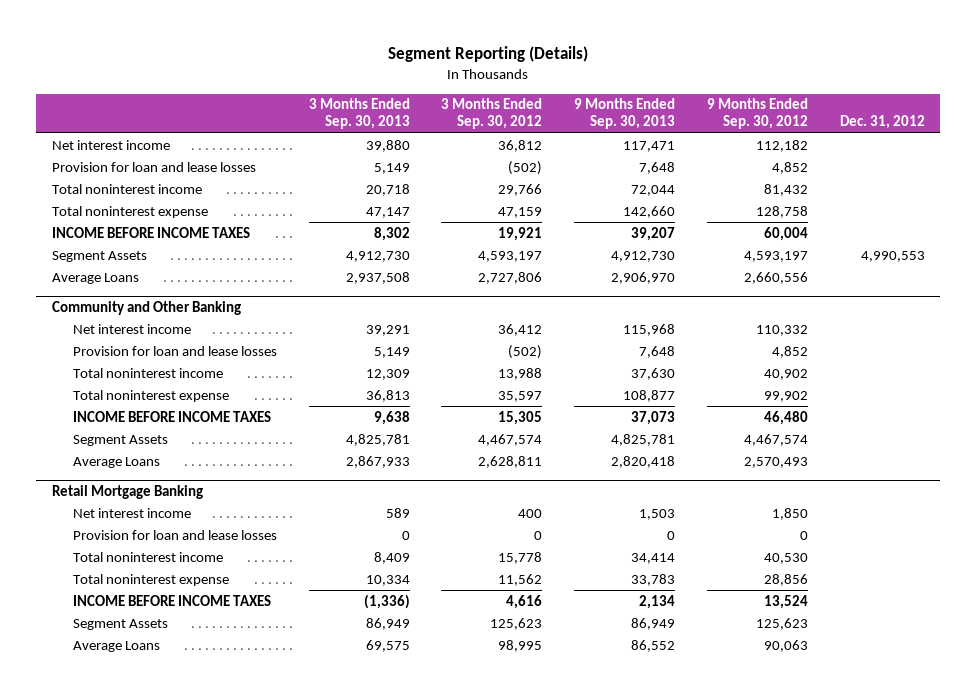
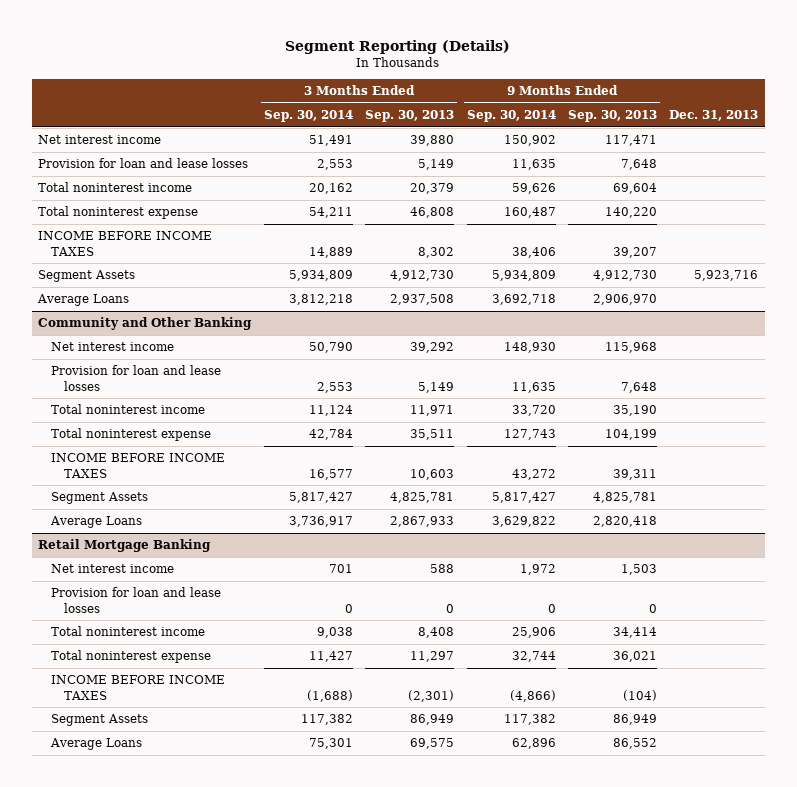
- | 3 Months Ended Sep. 30, 2013 | 3 Months Ended Sep. 30, 2012 | 9 Months Ended Sep. 30, 2013 | 9 Months Ended Sep. 30, 2012 | Dec. 31, 2012
+ | 3 Months Ended Sep. 30, 2014 | 3 Months Ended Sep. 30, 2013 | 9 Months Ended Sep. 30, 2014 | 9 Months Ended Sep. 30, 2013 | Dec. 31, 2013
- Total noninterest income | 20,718 | 29,766 | 72,044 | 81,432 |
- Total noninterest expense | 47,147 | 47,159 | 142,660 | 128,758 |
+ Total noninterest income | 20,162 | 20,379 | 59,626 | 69,604 |
+ Total noninterest expense | 54,211 | 46,808 | 160,487 | 140,220 |
@ Community and Other Banking
- Net interest income | 39,291 | 36,412 | 115,968 | 110,332 |
+ Net interest income | 50,790 | 39,292 | 148,930 | 115,968 |
- Total noninterest income | 12,309 | 13,988 | 37,630 | 40,902 |
- Total noninterest expense | 36,813 | 35,597 | 108,877 | 99,902 |
- INCOME BEFORE INCOME TAXES | 9,638 | 15,305 | 37,073 | 46,480 |
+ Total noninterest income | 11,124 | 11,971 | 33,720 | 35,190 |
+ Total noninterest expense | 42,784 | 35,511 | 127,743 | 104,199 |
+ INCOME BEFORE INCOME TAXES | 16,577 | 10,603 | 43,272 | 39,311 |
@ Retail Mortgage Banking
- Net interest income | 589 | 400 | 1,503 | 1,850 |
+ Net interest income | 701 | 588 | 1,972 | 1,503 |
- Total noninterest income | 8,409 | 15,778 | 34,414 | 40,530 |
- Total noninterest expense | 10,334 | 11,562 | 33,783 | 28,856 |
- INCOME BEFORE INCOME TAXES | (1,336) | 4,616 | 2,134 | 13,524 |
+ Total noninterest income | 9,038 | 8,408 | 25,906 | 34,414 |
+ Total noninterest expense | 11,427 | 11,297 | 32,744 | 36,021 |
+ INCOME BEFORE INCOME TAXES | (1,688) | (2,301) | (4,866) | (104) |

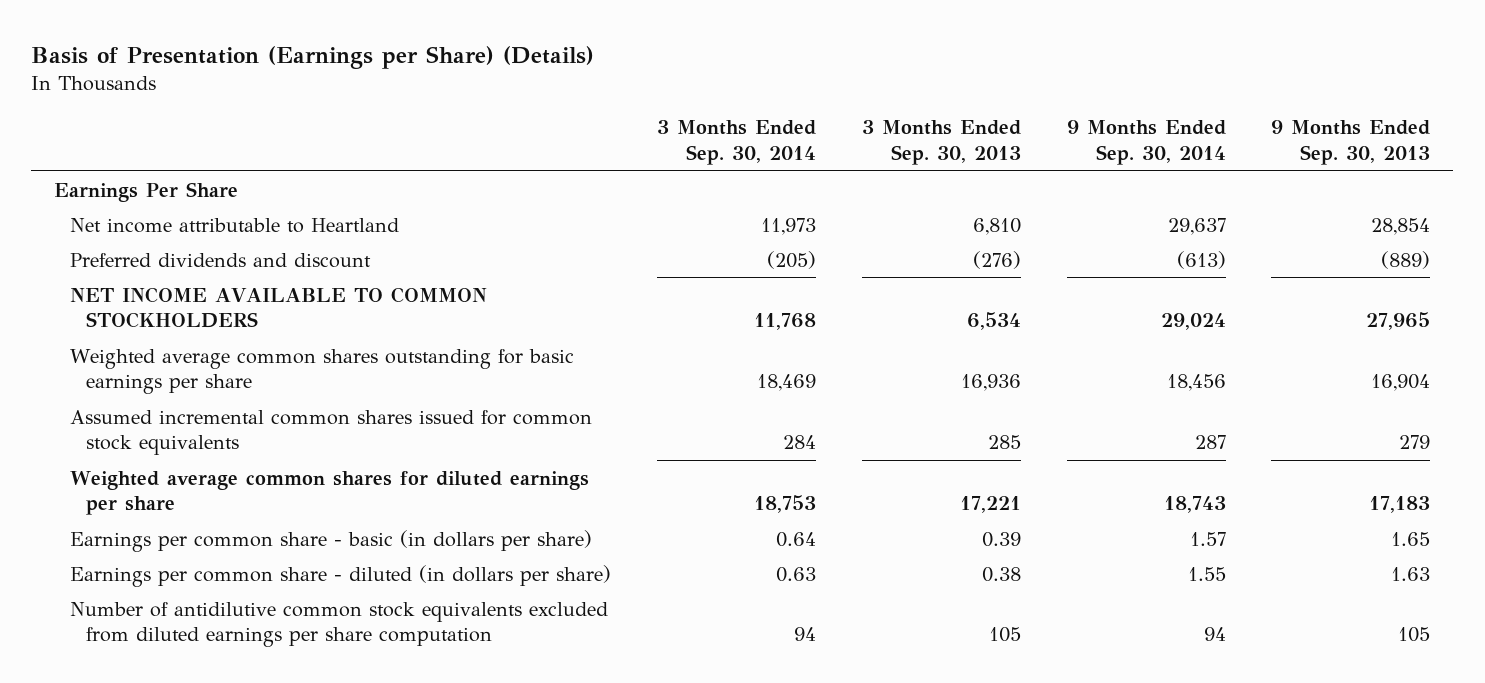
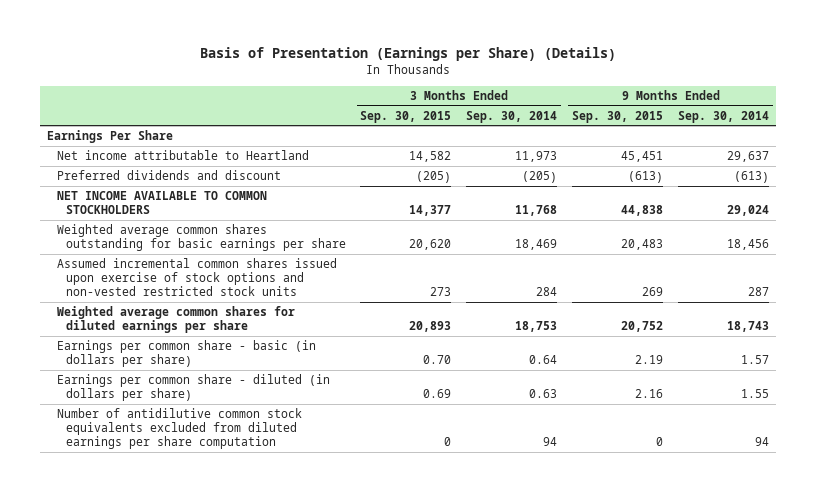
- | 3 Months Ended Sep. 30, 2014 | 3 Months Ended Sep. 30, 2013 | 9 Months Ended Sep. 30, 2014 | 9 Months Ended Sep. 30, 2013
+ | 3 Months Ended Sep. 30, 2015 | 3 Months Ended Sep. 30, 2014 | 9 Months Ended Sep. 30, 2015 | 9 Months Ended Sep. 30, 2014
- Assumed incremental common shares issued for common stock equivalents | 284 | 285 | 287 | 279
+ Assumed incremental common shares issued upon exercise of stock options and non-vested restricted stock units | 273 | 284 | 269 | 287

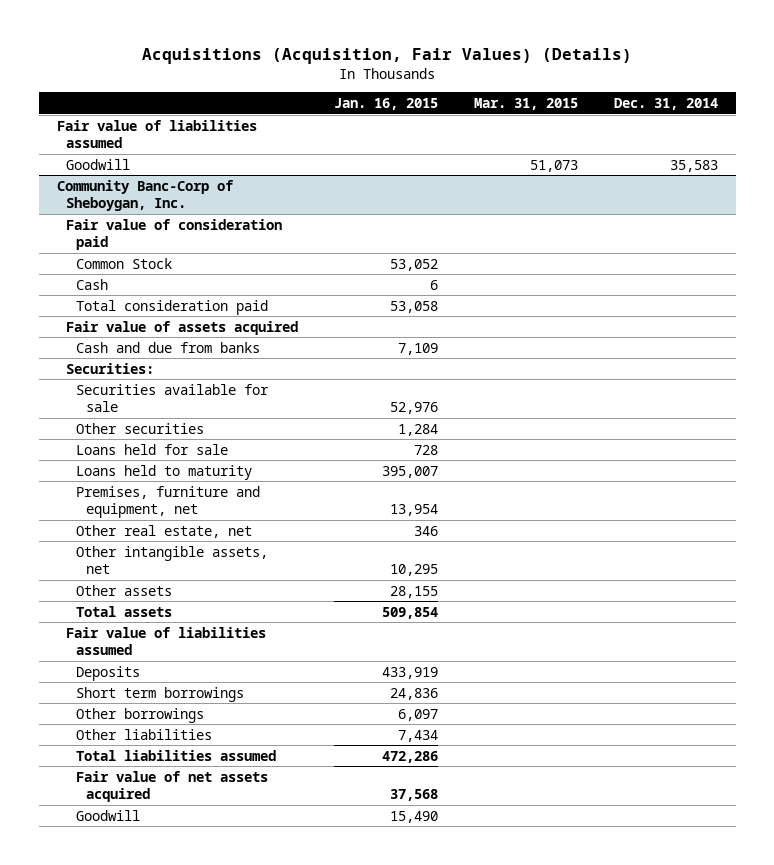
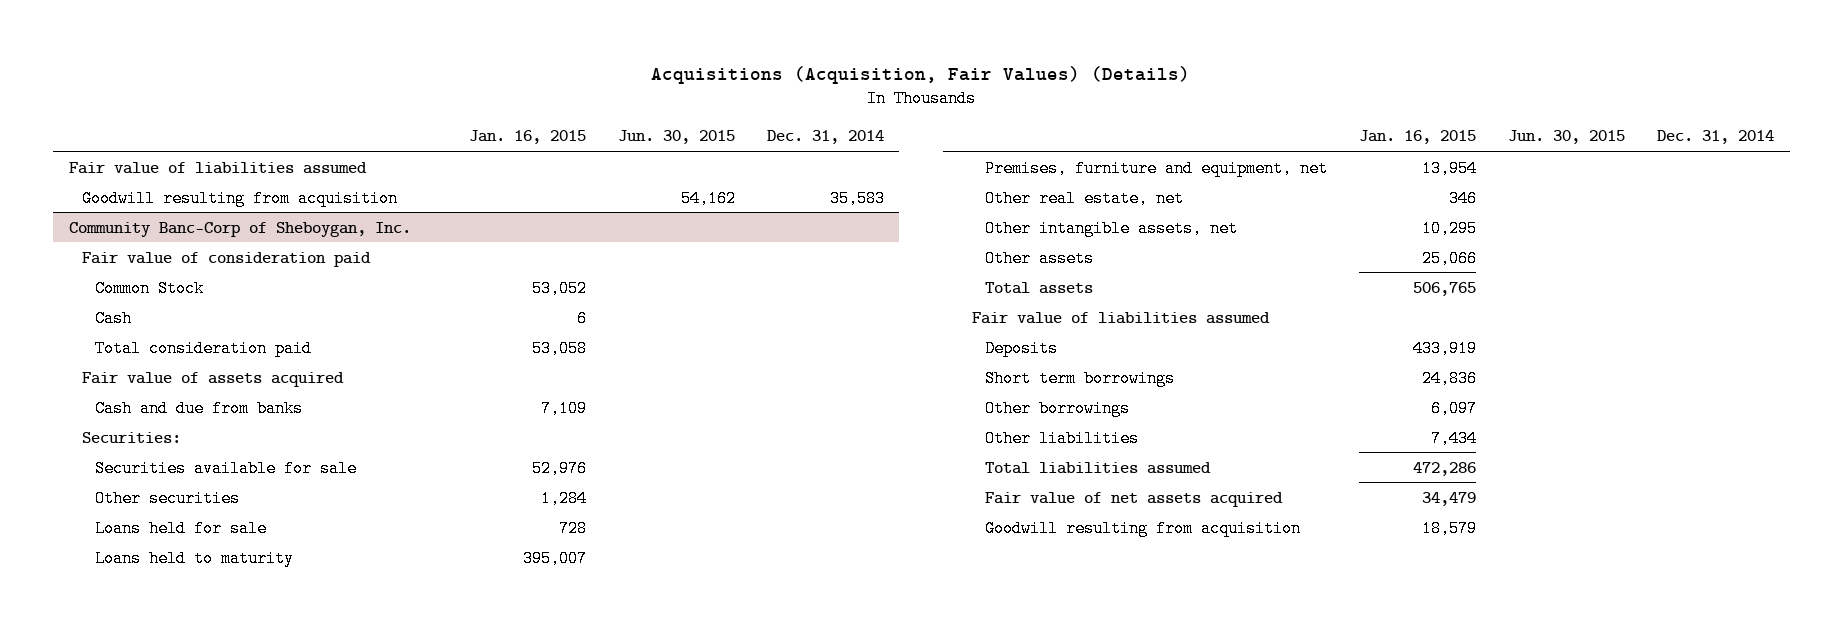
- | Jan. 16, 2015 | Mar. 31, 2015 | Dec. 31, 2014
+ | Jan. 16, 2015 | Jun. 30, 2015 | Dec. 31, 2014
- Goodwill | | 51,073 | 35,583
+ Goodwill resulting from acquisition | | 54,162 | 35,583
@ Community Banc-Corp of Sheboygan, Inc.
- Other assets | 28,155 | |
- Total assets | 509,854 | |
+ Other assets | 25,066 | |
+ Total assets | 506,765 | |
- Fair value of net assets acquired | 37,568 | |
- Goodwill | 15,490 | |
+ Fair value of net assets acquired | 34,479 | |
+ Goodwill resulting from acquisition | 18,579 | |

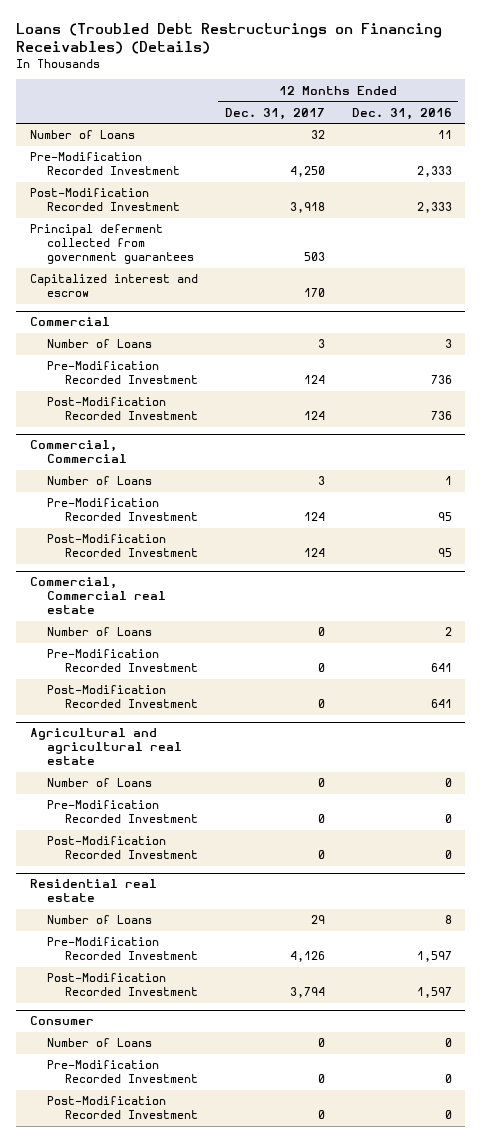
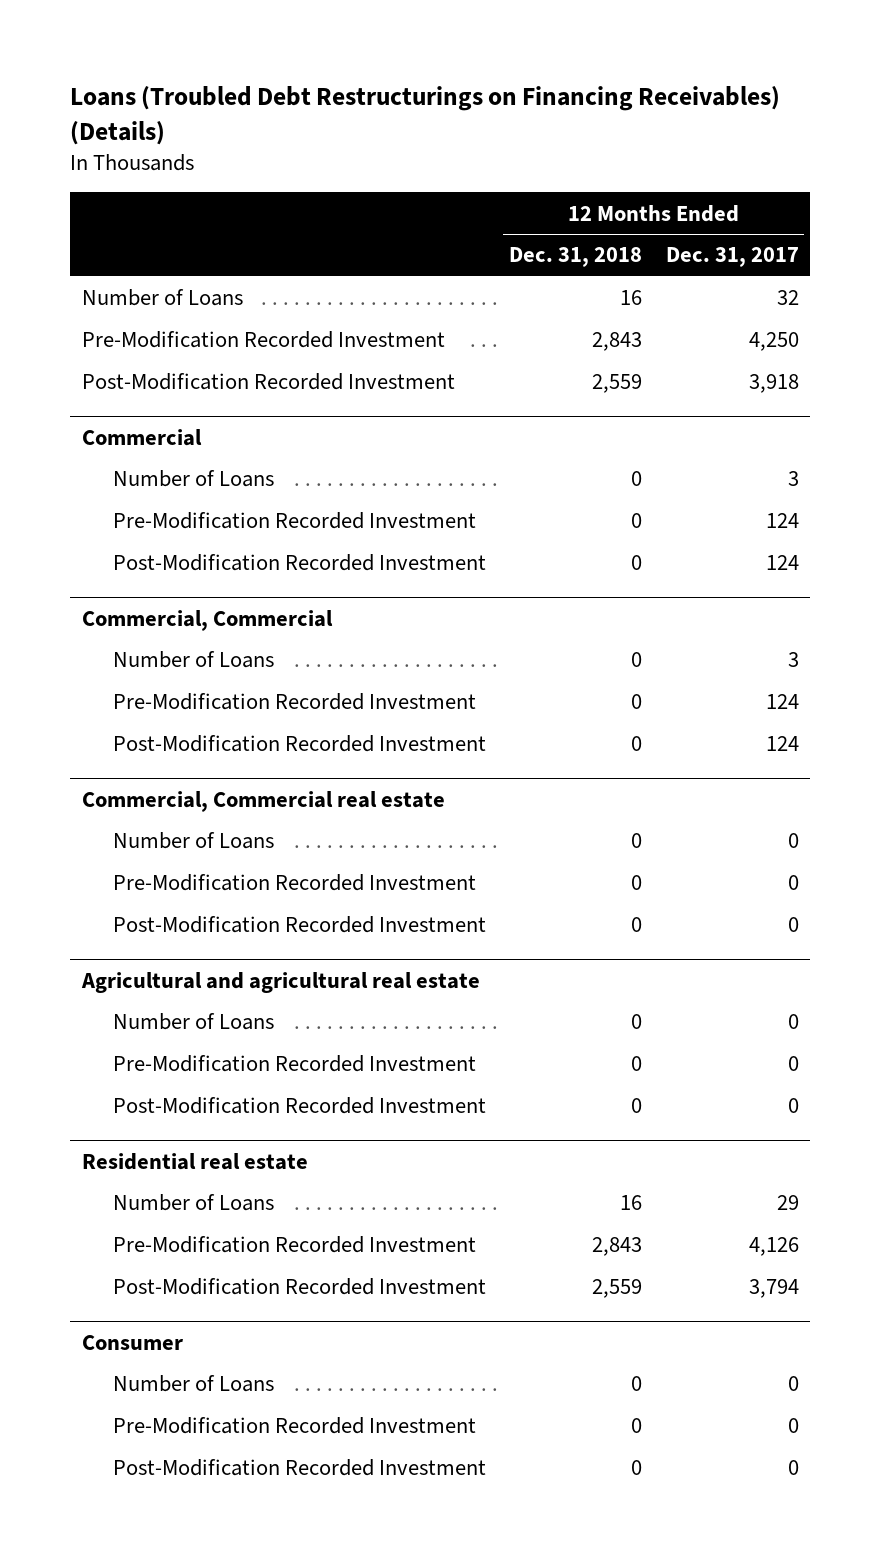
- | 12 Months Ended Dec. 31, 2017 | 12 Months Ended Dec. 31, 2016
+ | 12 Months Ended Dec. 31, 2018 | 12 Months Ended Dec. 31, 2017
- Principal deferment collected from government guarantees | 503 |
- Capitalized interest and escrow | 170 |

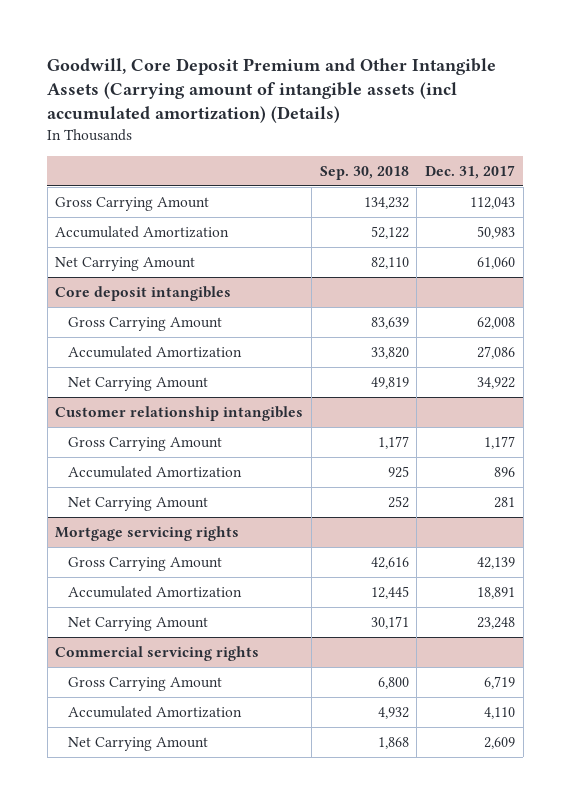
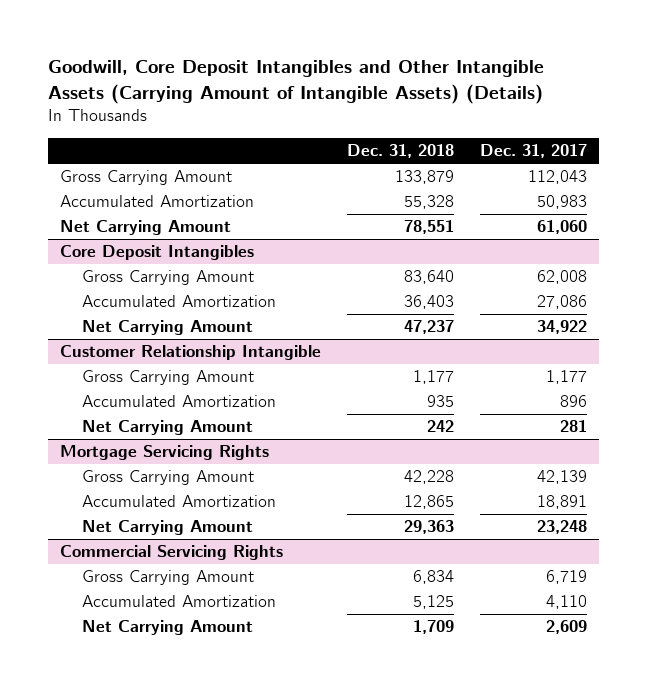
- Goodwill, Core Deposit Premium and Other Intangible Assets (Carrying amount of intangible assets (incl accumulated amortization) (Details)
+ Goodwill, Core Deposit Intangibles and Other Intangible Assets (Carrying Amount of Intangible Assets) (Details)
- | Sep. 30, 2018 | Dec. 31, 2017
+ | Dec. 31, 2018 | Dec. 31, 2017
- Core deposit intangibles
+ Core Deposit Intangibles
- Customer relationship intangibles
+ Customer Relationship Intangible
- Mortgage servicing rights
+ Mortgage Servicing Rights
- Commercial servicing rights
+ Commercial Servicing Rights

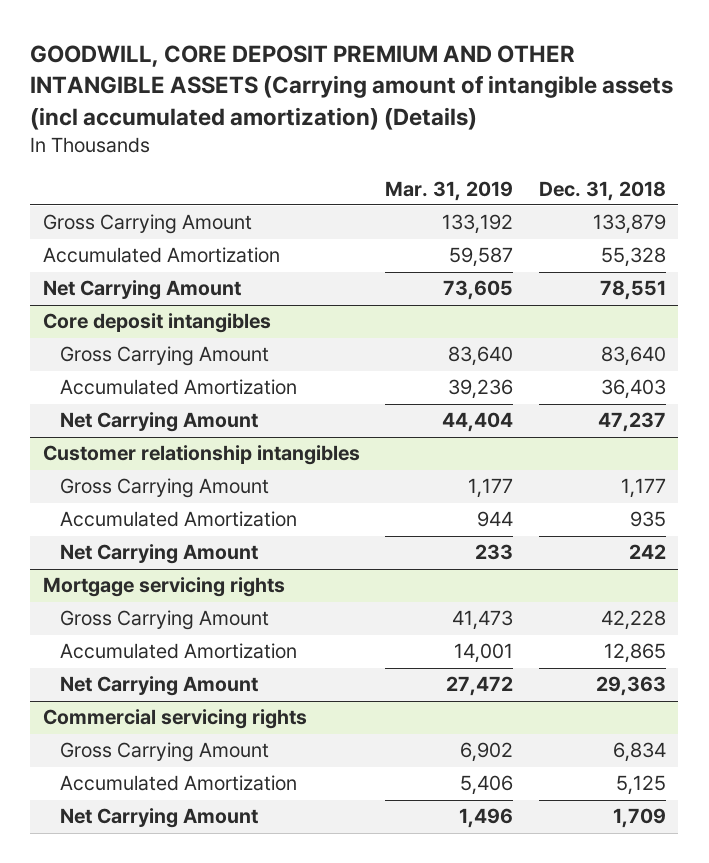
- Goodwill, Core Deposit Intangibles and Other Intangible Assets (Carrying Amount of Intangible Assets) (Details)
+ GOODWILL, CORE DEPOSIT PREMIUM AND OTHER INTANGIBLE ASSETS (Carrying amount of intangible assets (incl accumulated amortization) (Details)
- | Dec. 31, 2018 | Dec. 31, 2017
+ | Mar. 31, 2019 | Dec. 31, 2018
- Core Deposit Intangibles
+ Core deposit intangibles
- Customer Relationship Intangible
+ Customer relationship intangibles
- Mortgage Servicing Rights
+ Mortgage servicing rights
- Commercial Servicing Rights
+ Commercial servicing rights

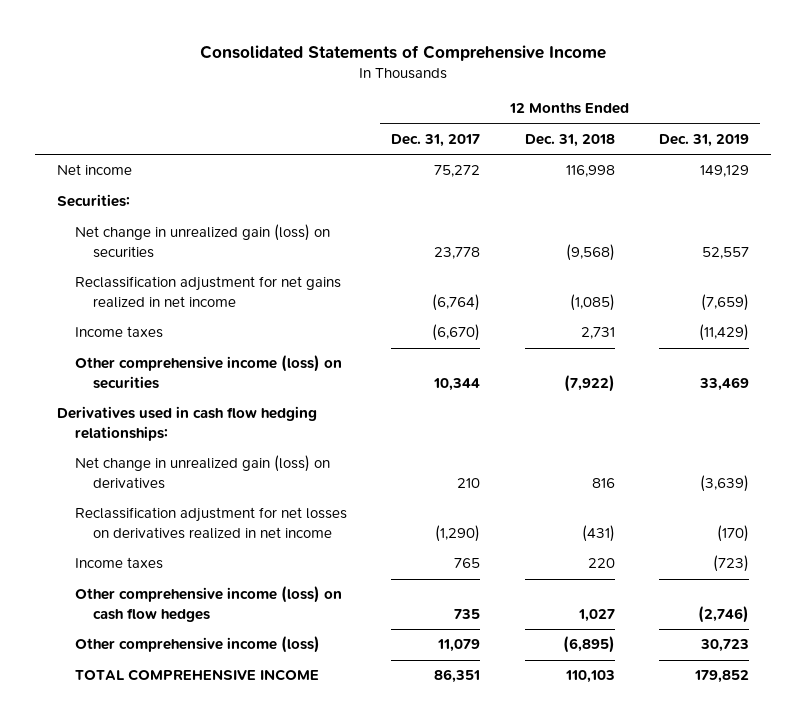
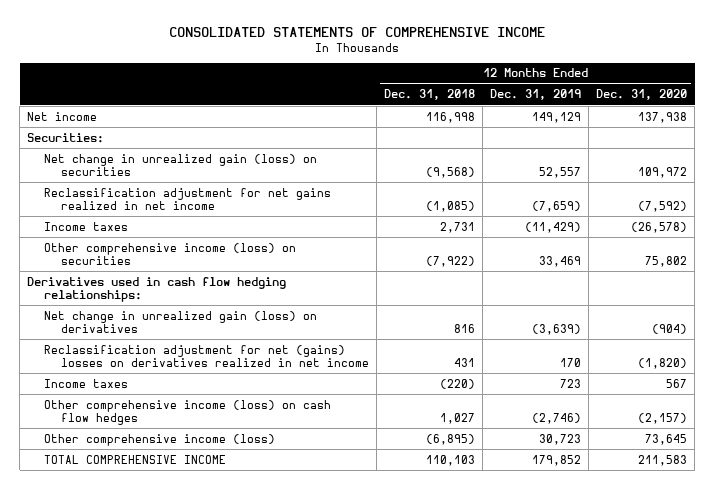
- Consolidated Statements of Comprehensive Income
+ CONSOLIDATED STATEMENTS OF COMPREHENSIVE INCOME
- | 12 Months Ended Dec. 31, 2017 | 12 Months Ended Dec. 31, 2018 | 12 Months Ended Dec. 31, 2019
+ | 12 Months Ended Dec. 31, 2018 | 12 Months Ended Dec. 31, 2019 | 12 Months Ended Dec. 31, 2020
- Reclassification adjustment for net losses on derivatives realized in net income | (1,290) | (431) | (170)
- Income taxes | 765 | 220 | (723)
+ Reclassification adjustment for net (gains) losses on derivatives realized in net income | 431 | 170 | (1,820)
+ Income taxes | (220) | 723 | 567

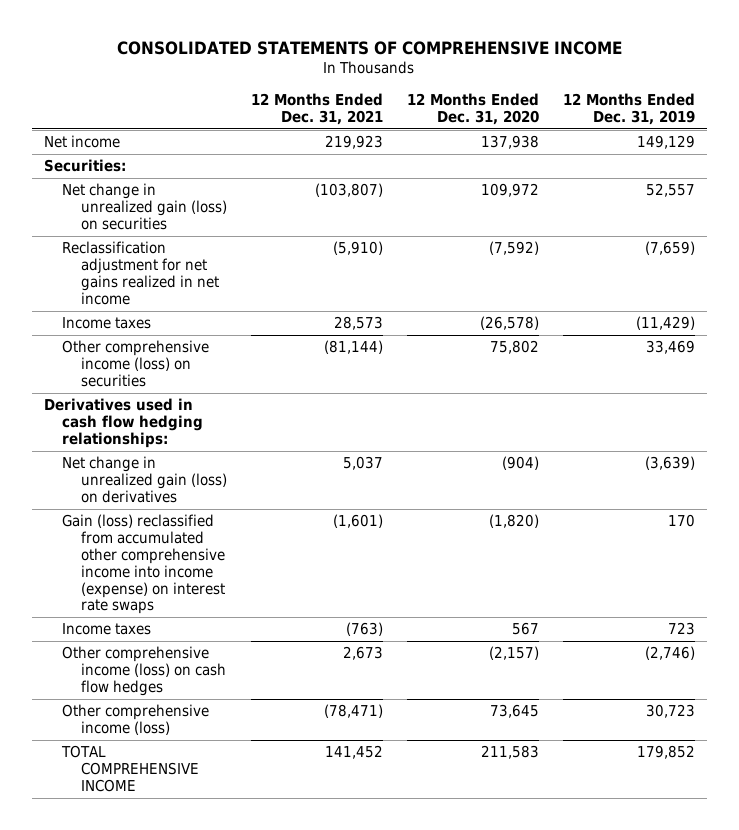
- | 12 Months Ended Dec. 31, 2018 | 12 Months Ended Dec. 31, 2019 | 12 Months Ended Dec. 31, 2020
+ | 12 Months Ended Dec. 31, 2021 | 12 Months Ended Dec. 31, 2020 | 12 Months Ended Dec. 31, 2019
- Reclassification adjustment for net (gains) losses on derivatives realized in net income | 431 | 170 | (1,820)
+ Gain (loss) reclassified from accumulated other comprehensive income into income (expense) on interest rate swaps | (1,601) | (1,820) | 170

